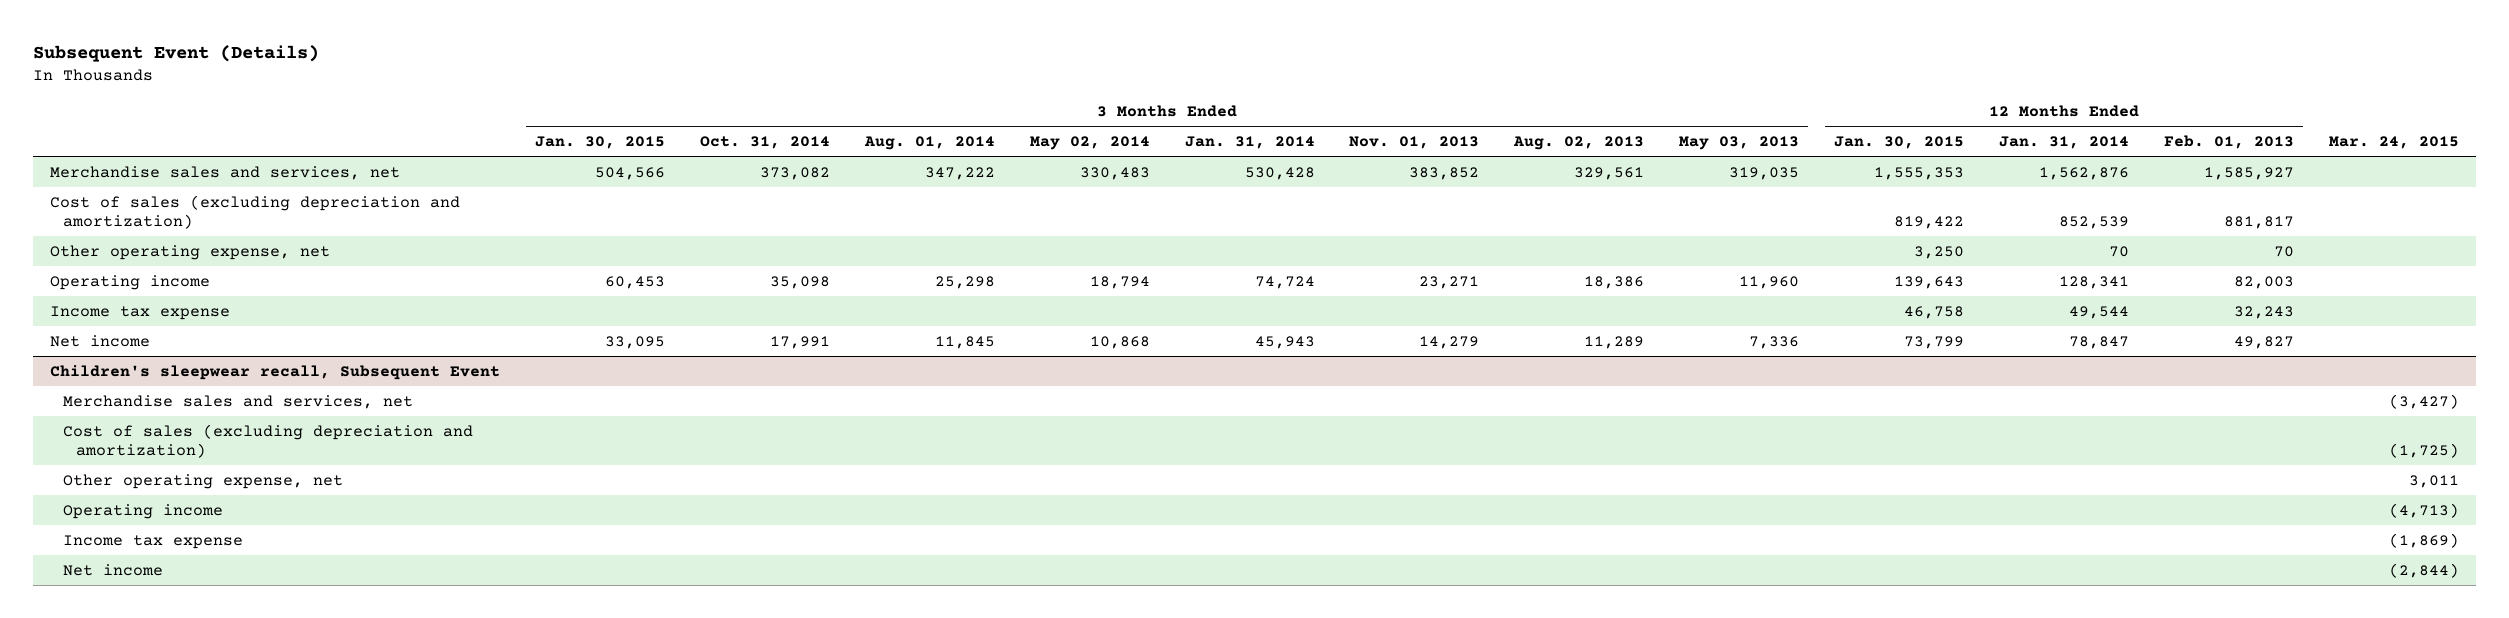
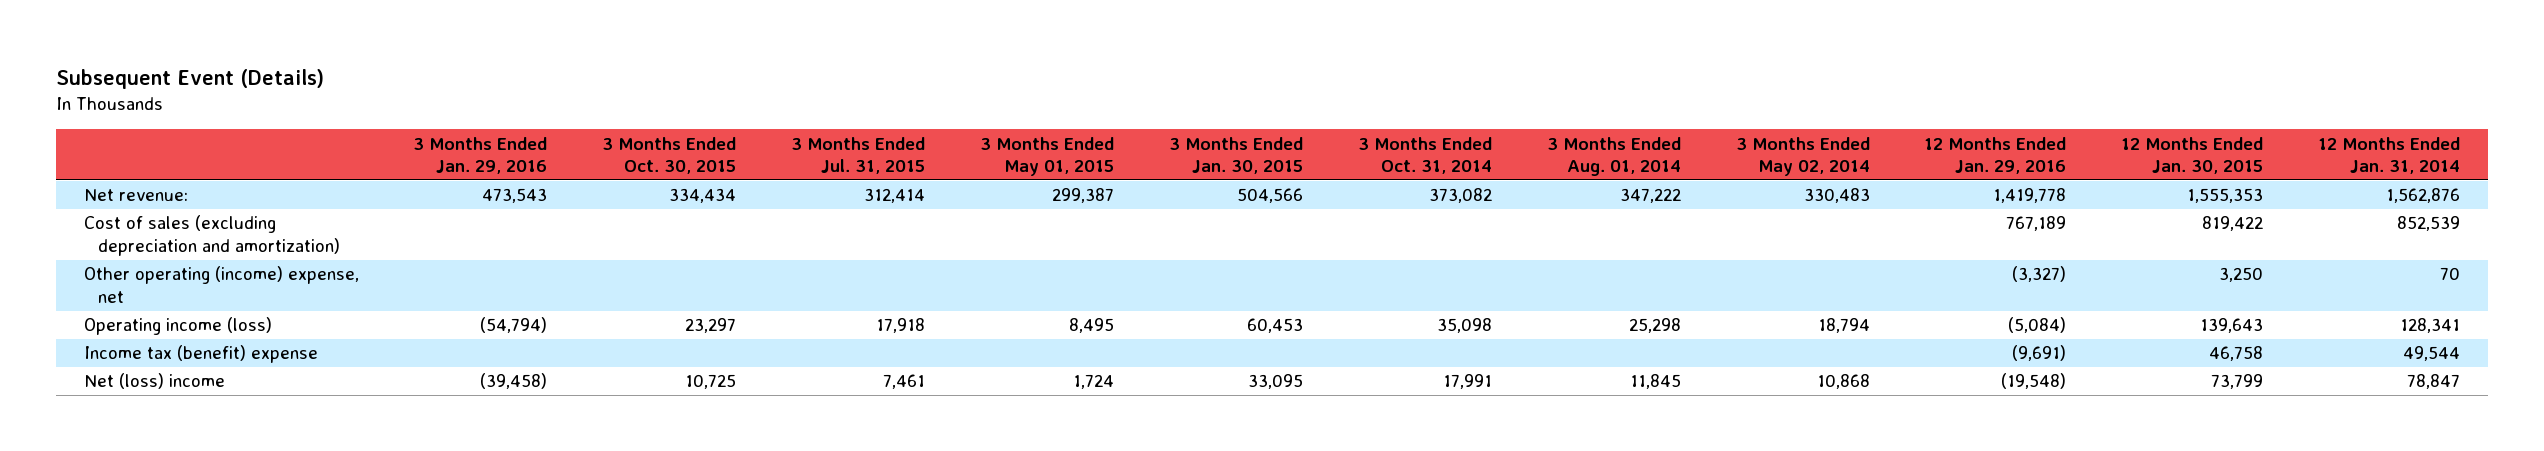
- | 3 Months Ended Jan. 30, 2015 | 3 Months Ended Oct. 31, 2014 | 3 Months Ended Aug. 01, 2014 | 3 Months Ended May 02, 2014 | 3 Months Ended Jan. 31, 2014 | 3 Months Ended Nov. 01, 2013 | 3 Months Ended Aug. 02, 2013 | 3 Months Ended May 03, 2013 | 12 Months Ended Jan. 30, 2015 | 12 Months Ended Jan. 31, 2014 | 12 Months Ended Feb. 01, 2013 | Mar. 24, 2015
+ | 3 Months Ended Jan. 29, 2016 | 3 Months Ended Oct. 30, 2015 | 3 Months Ended Jul. 31, 2015 | 3 Months Ended May 01, 2015 | 3 Months Ended Jan. 30, 2015 | 3 Months Ended Oct. 31, 2014 | 3 Months Ended Aug. 01, 2014 | 3 Months Ended May 02, 2014 | 12 Months Ended Jan. 29, 2016 | 12 Months Ended Jan. 30, 2015 | 12 Months Ended Jan. 31, 2014
- Merchandise sales and services, net | 504,566 | 373,082 | 347,222 | 330,483 | 530,428 | 383,852 | 329,561 | 319,035 | 1,555,353 | 1,562,876 | 1,585,927 |
+ Net revenue: | 473,543 | 334,434 | 312,414 | 299,387 | 504,566 | 373,082 | 347,222 | 330,483 | 1,419,778 | 1,555,353 | 1,562,876
- Other operating expense, net | | | | | | | | | 3,250 | 70 | 70 |
- Operating income | 60,453 | 35,098 | 25,298 | 18,794 | 74,724 | 23,271 | 18,386 | 11,960 | 139,643 | 128,341 | 82,003 |
- Income tax expense | | | | | | | | | 46,758 | 49,544 | 32,243 |
- Net income | 33,095 | 17,991 | 11,845 | 10,868 | 45,943 | 14,279 | 11,289 | 7,336 | 73,799 | 78,847 | 49,827 |
- Children's sleepwear recall, Subsequent Event
- Merchandise sales and services, net | | | | | | | | | | | | (3,427)
- Cost of sales (excluding depreciation and amortization) | | | | | | | | | | | | (1,725)
- Other operating expense, net | | | | | | | | | | | | 3,011
- Operating income | | | | | | | | | | | | (4,713)
- Income tax expense | | | | | | | | | | | | (1,869)
- Net income | | | | | | | | | | | | (2,844)
+ Other operating (income) expense, net | | | | | | | | | (3,327) | 3,250 | 70
+ Operating income (loss) | (54,794) | 23,297 | 17,918 | 8,495 | 60,453 | 35,098 | 25,298 | 18,794 | (5,084) | 139,643 | 128,341
+ Income tax (benefit) expense | | | | | | | | | (9,691) | 46,758 | 49,544
+ Net (loss) income | (39,458) | 10,725 | 7,461 | 1,724 | 33,095 | 17,991 | 11,845 | 10,868 | (19,548) | 73,799 | 78,847

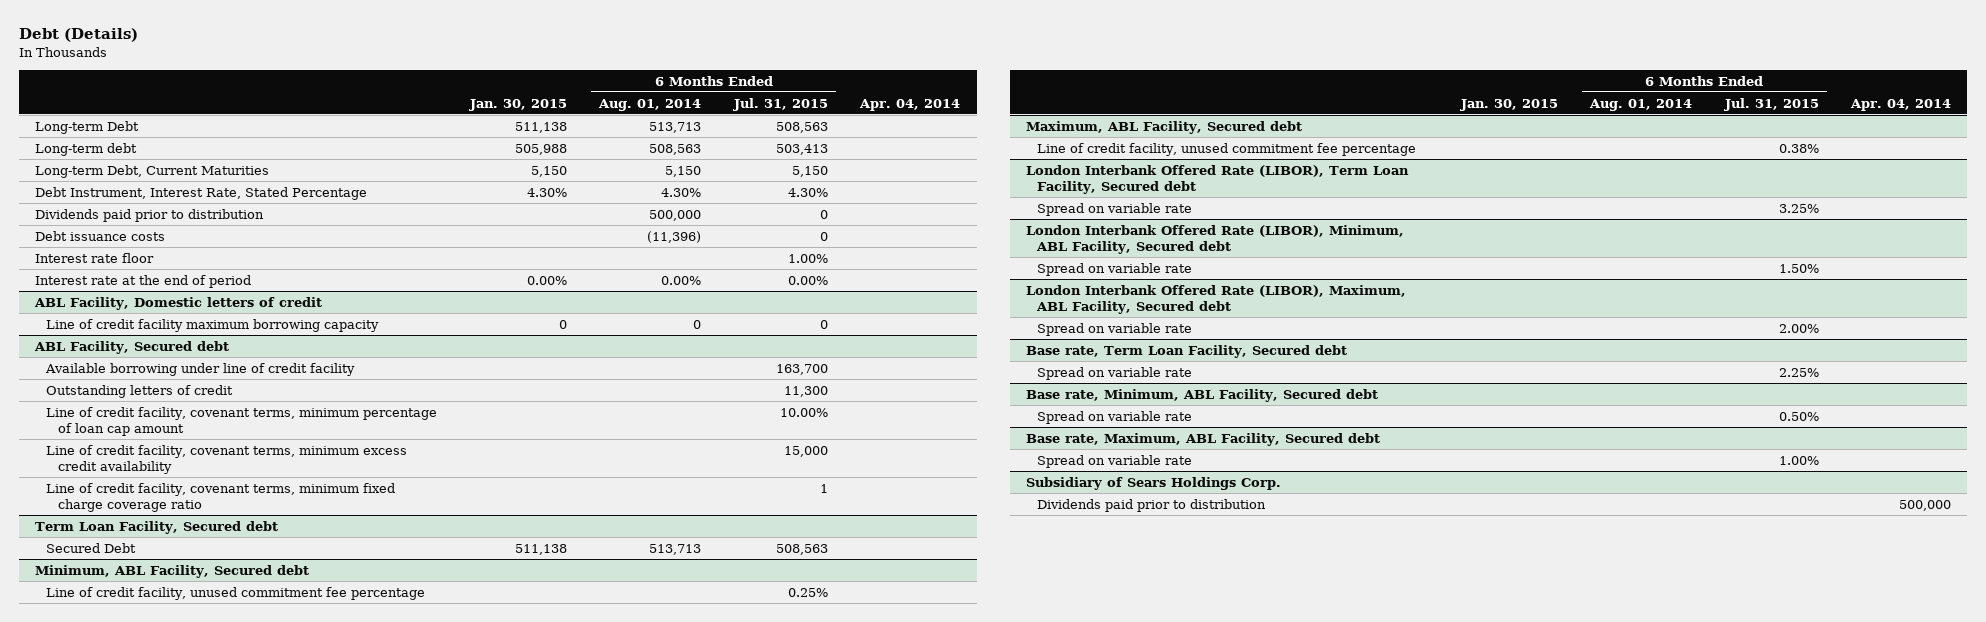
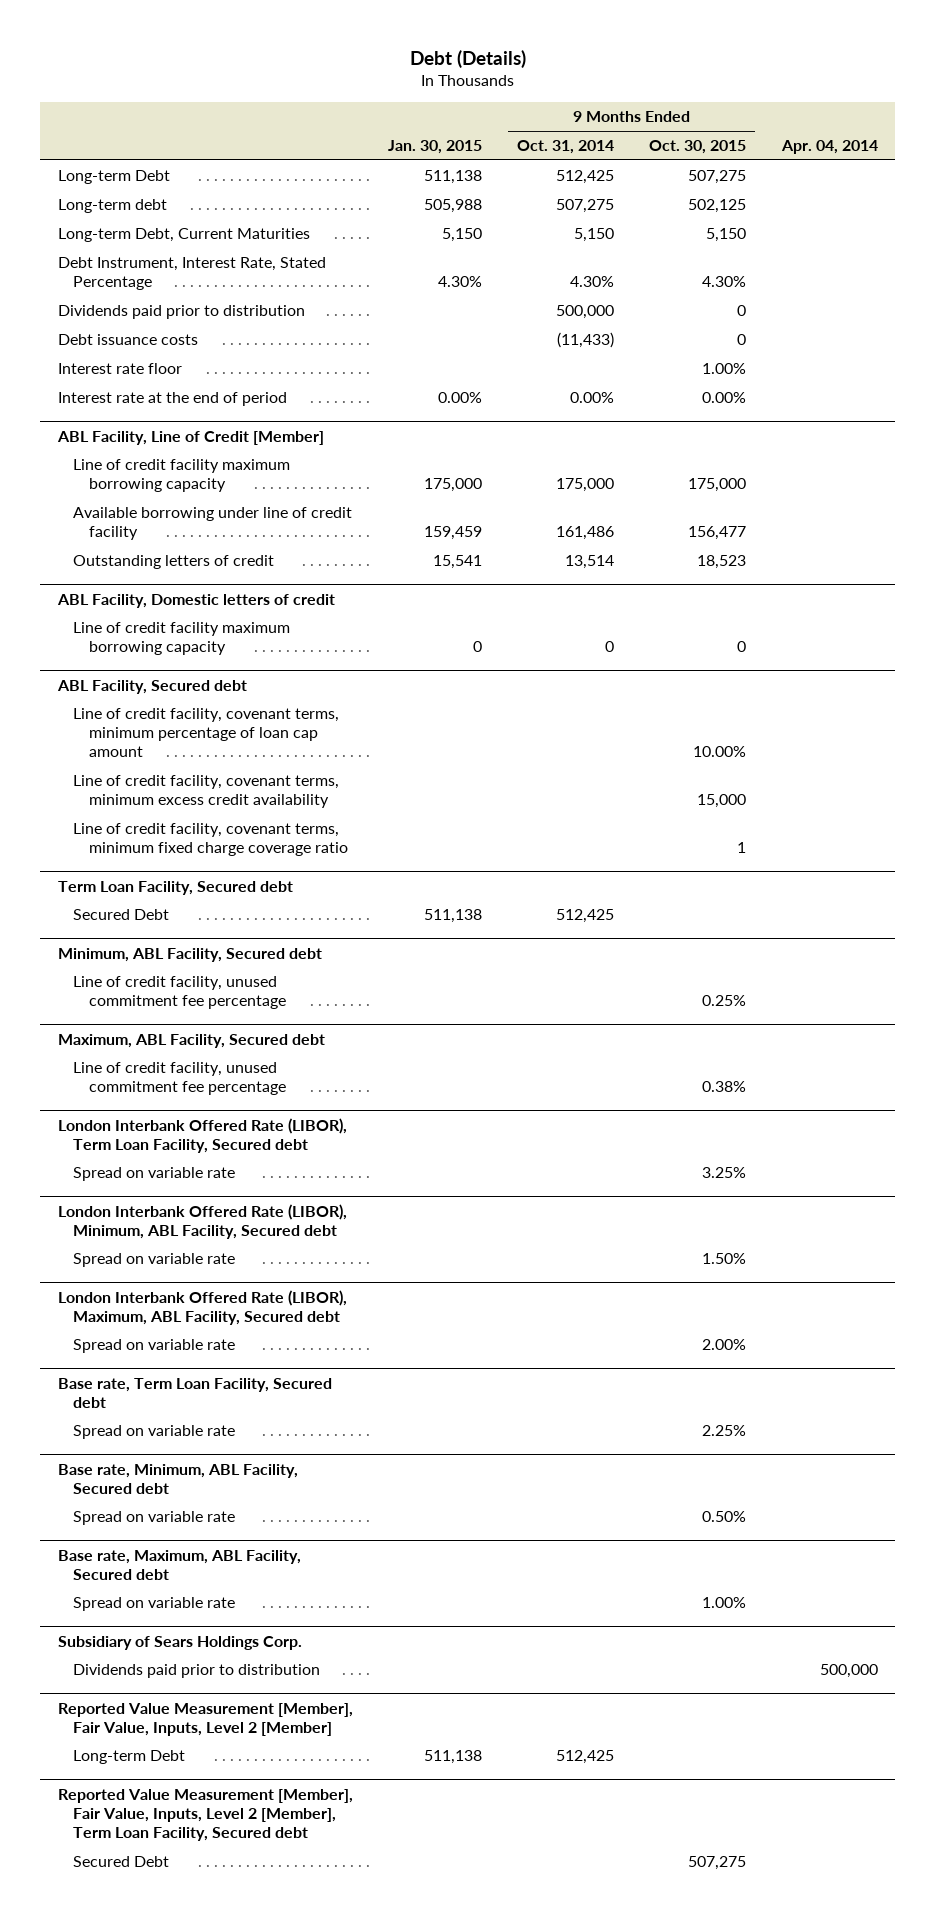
- | Jan. 30, 2015 | 6 Months Ended Aug. 01, 2014 | 6 Months Ended Jul. 31, 2015 | Apr. 04, 2014
+ | Jan. 30, 2015 | 9 Months Ended Oct. 31, 2014 | 9 Months Ended Oct. 30, 2015 | Apr. 04, 2014
+ ABL Facility, Line of Credit [Member]
+ Line of credit facility maximum borrowing capacity | 175,000 | 175,000 | 175,000 |
+ Available borrowing under line of credit facility | 159,459 | 161,486 | 156,477 |
+ Outstanding letters of credit | 15,541 | 13,514 | 18,523 |
@ ABL Facility, Secured debt
- Available borrowing under line of credit facility | | | 163,700 |
- Outstanding letters of credit | | | 11,300 |
+ Reported Value Measurement [Member], Fair Value, Inputs, Level 2 [Member]
+ Long-term Debt | 511,138 | 512,425 | |
+ Reported Value Measurement [Member], Fair Value, Inputs, Level 2 [Member], Term Loan Facility, Secured debt
+ Secured Debt | | | 507,275 |

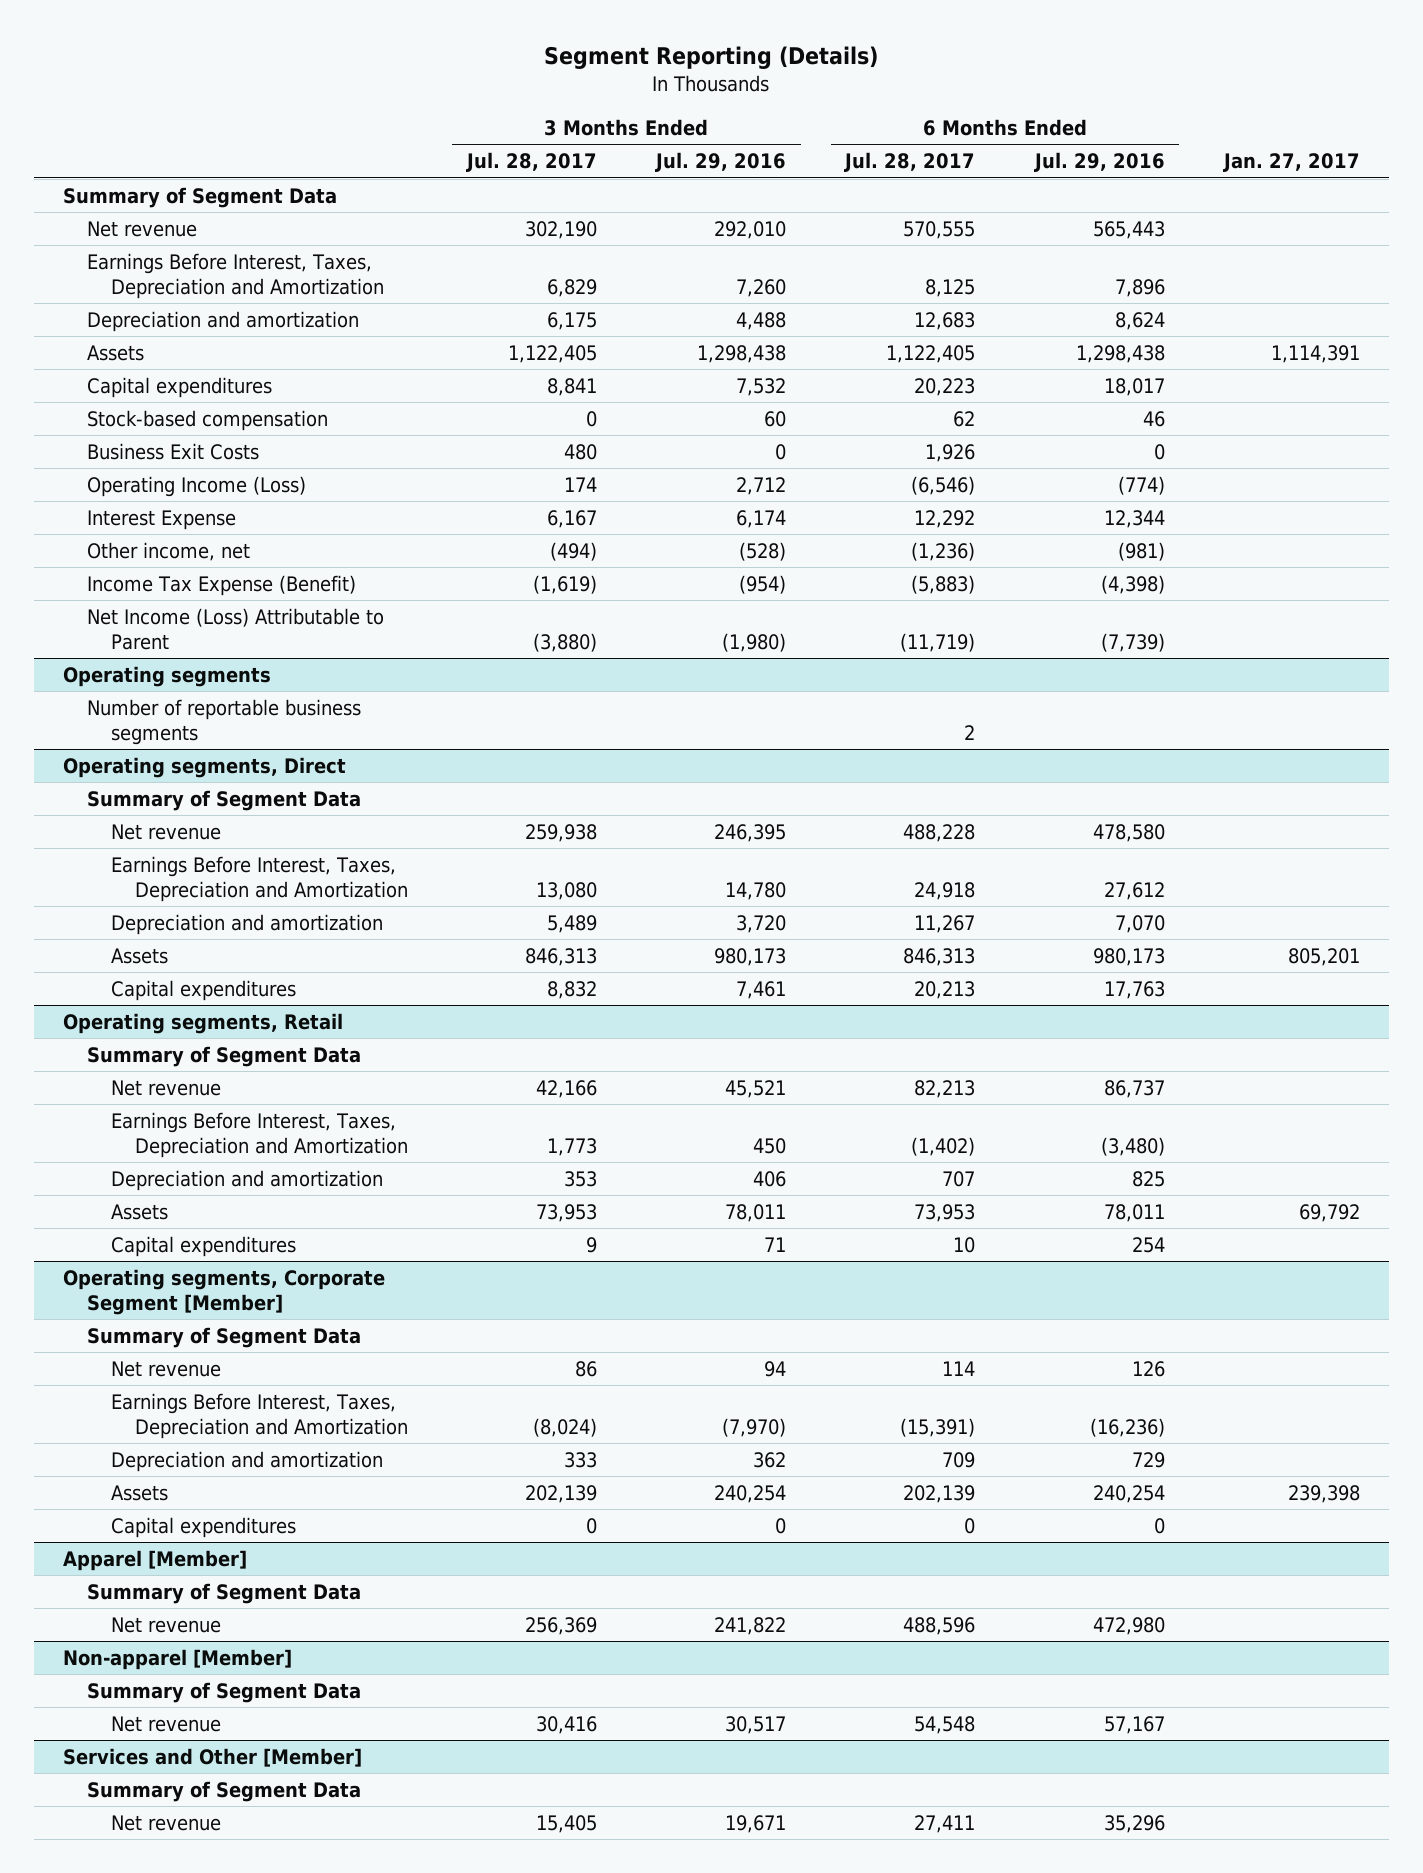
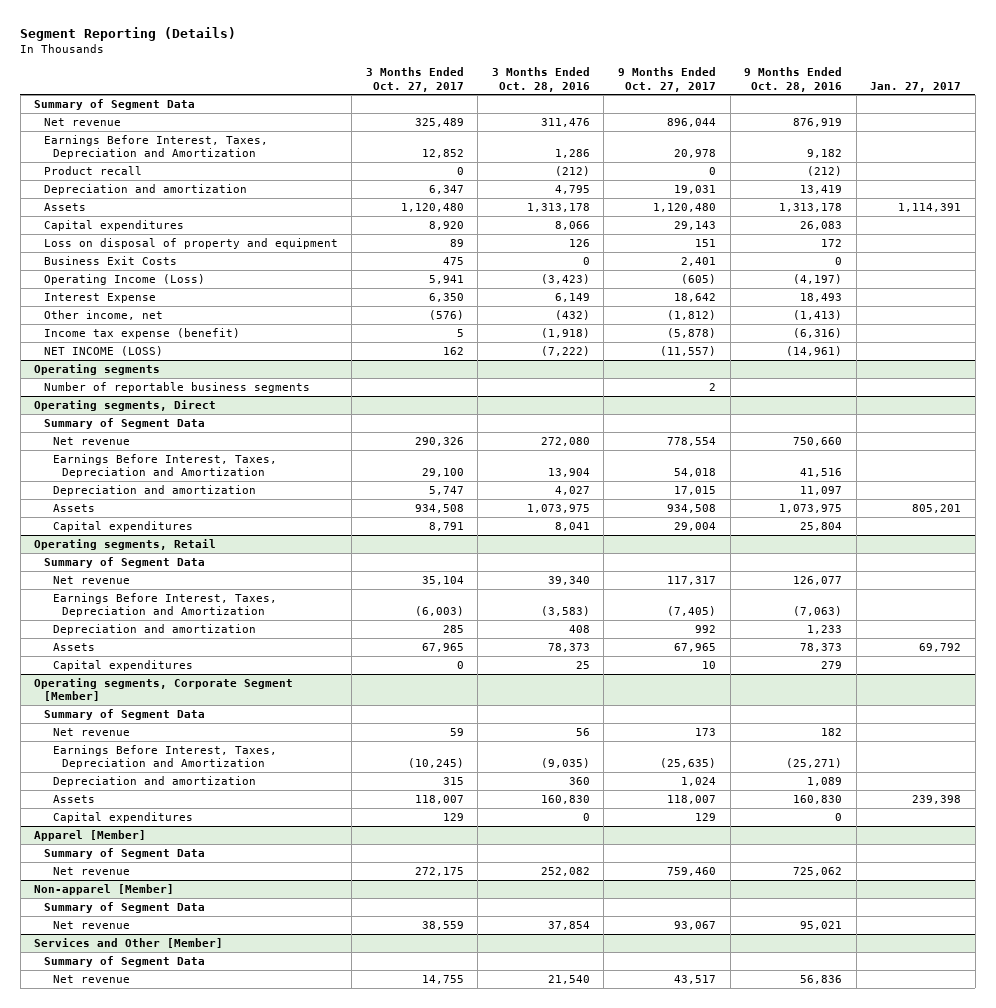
- | 3 Months Ended Jul. 28, 2017 | 3 Months Ended Jul. 29, 2016 | 6 Months Ended Jul. 28, 2017 | 6 Months Ended Jul. 29, 2016 | Jan. 27, 2017
+ | 3 Months Ended Oct. 27, 2017 | 3 Months Ended Oct. 28, 2016 | 9 Months Ended Oct. 27, 2017 | 9 Months Ended Oct. 28, 2016 | Jan. 27, 2017
+ Product recall | 0 | (212) | 0 | (212) |
- Stock-based compensation | 0 | 60 | 62 | 46 |
+ Loss on disposal of property and equipment | 89 | 126 | 151 | 172 |
- Income Tax Expense (Benefit) | (1,619) | (954) | (5,883) | (4,398) |
- Net Income (Loss) Attributable to Parent | (3,880) | (1,980) | (11,719) | (7,739) |
+ Income tax expense (benefit) | 5 | (1,918) | (5,878) | (6,316) |
+ NET INCOME (LOSS) | 162 | (7,222) | (11,557) | (14,961) |

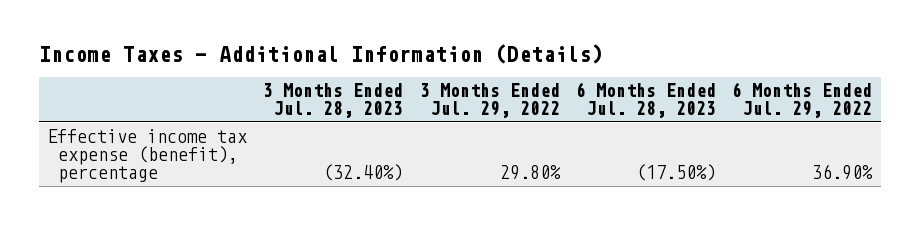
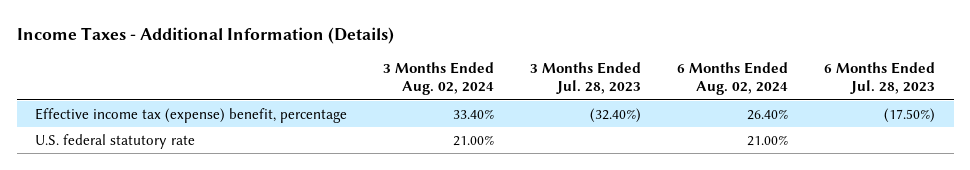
- | 3 Months Ended Jul. 28, 2023 | 3 Months Ended Jul. 29, 2022 | 6 Months Ended Jul. 28, 2023 | 6 Months Ended Jul. 29, 2022
+ | 3 Months Ended Aug. 02, 2024 | 3 Months Ended Jul. 28, 2023 | 6 Months Ended Aug. 02, 2024 | 6 Months Ended Jul. 28, 2023
- Effective income tax expense (benefit), percentage | (32.40%) | 29.80% | (17.50%) | 36.90%
+ Effective income tax (expense) benefit, percentage | 33.40% | (32.40%) | 26.40% | (17.50%)
+ U.S. federal statutory rate | 21.00% | | 21.00% |

